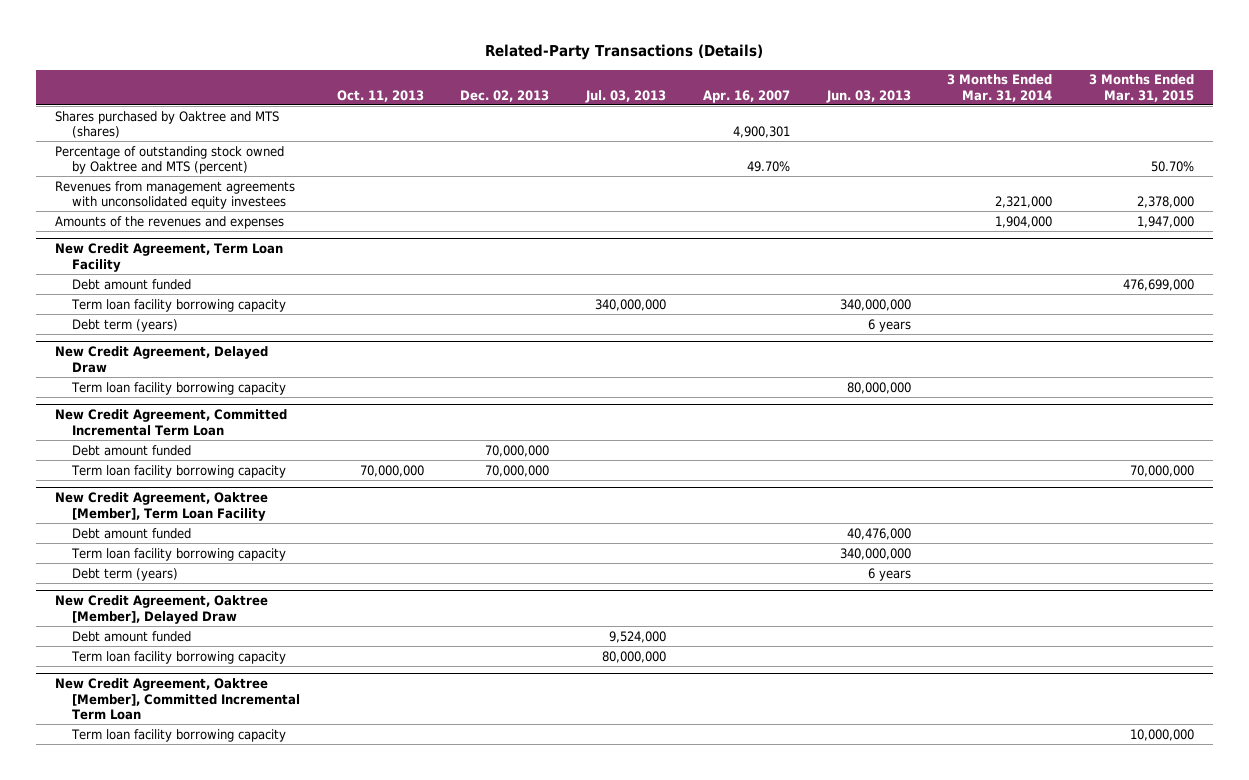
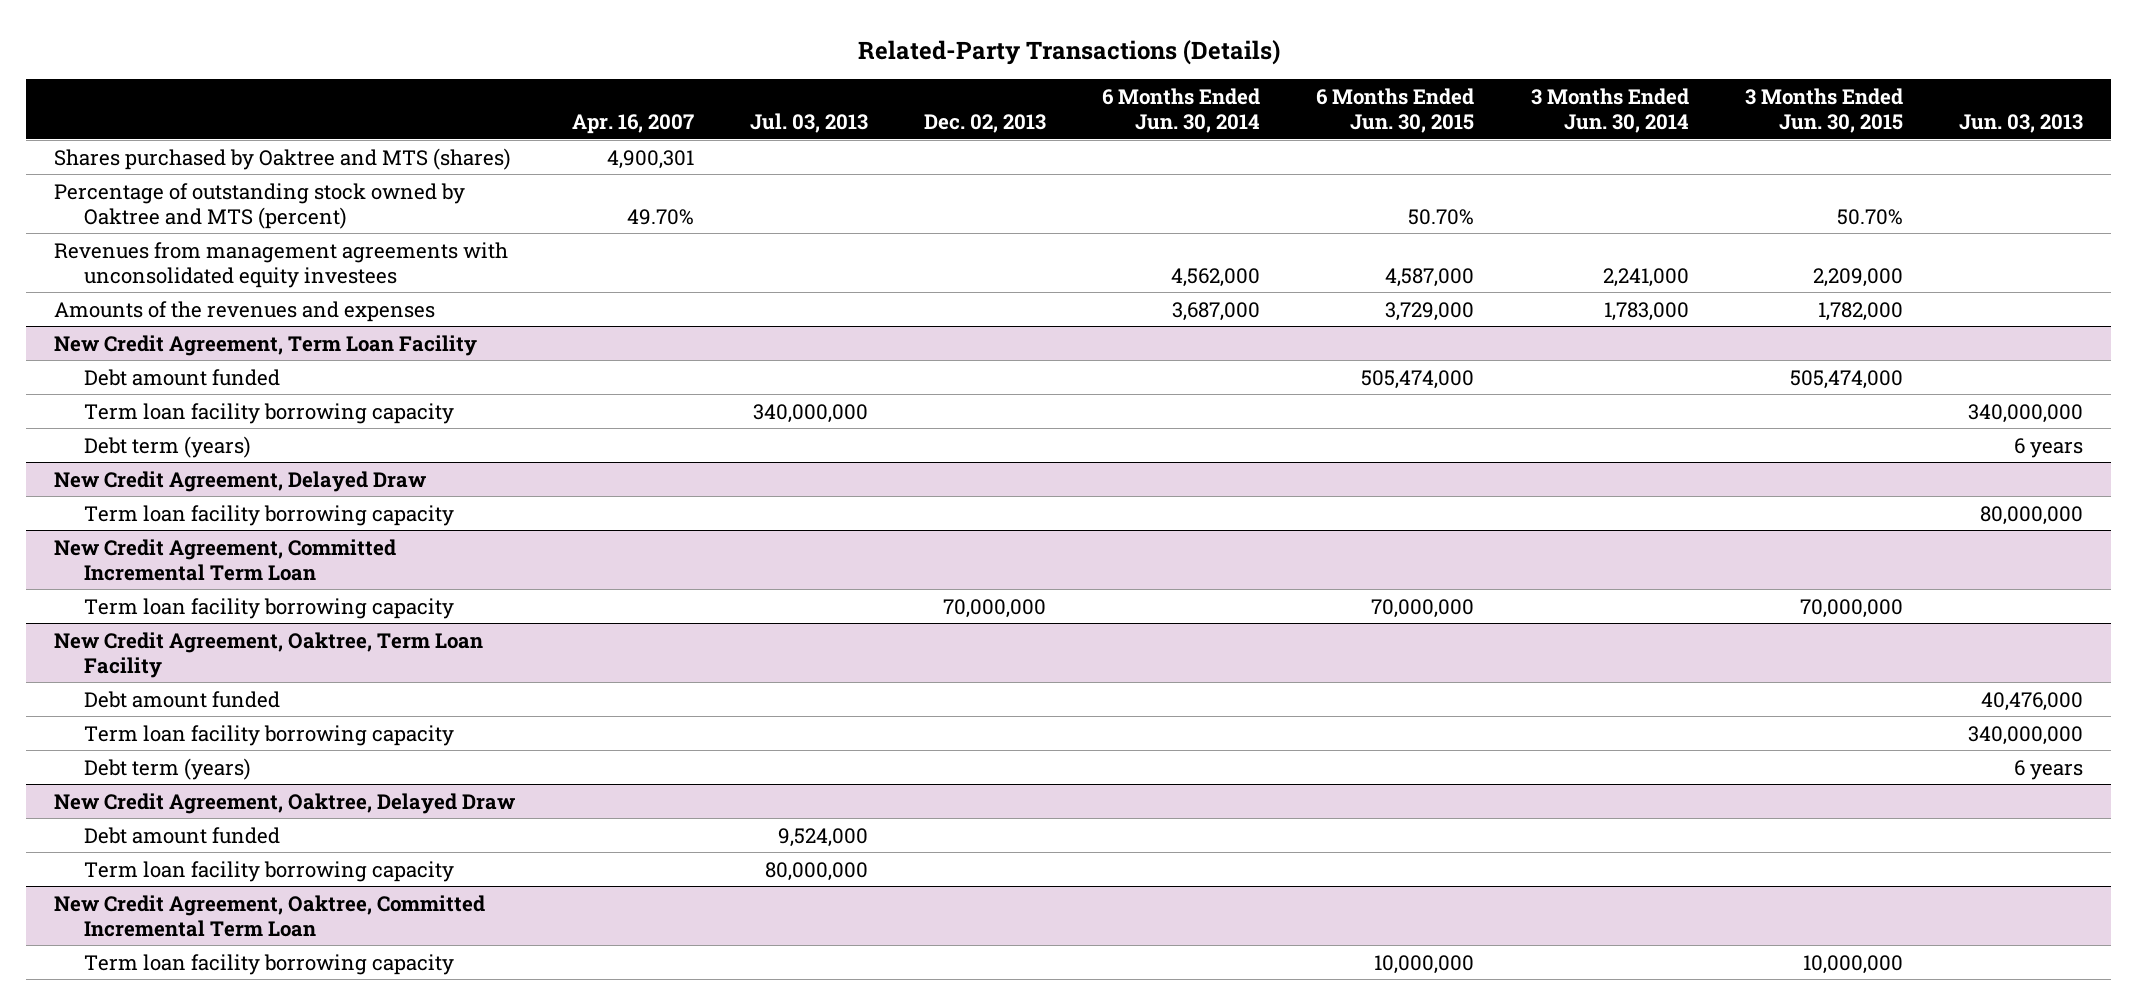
- | Oct. 11, 2013 | Dec. 02, 2013 | Jul. 03, 2013 | Apr. 16, 2007 | Jun. 03, 2013 | 3 Months Ended Mar. 31, 2014 | 3 Months Ended Mar. 31, 2015
+ | Apr. 16, 2007 | Jul. 03, 2013 | Dec. 02, 2013 | 6 Months Ended Jun. 30, 2014 | 6 Months Ended Jun. 30, 2015 | 3 Months Ended Jun. 30, 2014 | 3 Months Ended Jun. 30, 2015 | Jun. 03, 2013
@ New Credit Agreement, Committed Incremental Term Loan
- Debt amount funded | | 70,000,000 | | | | |
- New Credit Agreement, Oaktree [Member], Term Loan Facility
+ New Credit Agreement, Oaktree, Term Loan Facility
- New Credit Agreement, Oaktree [Member], Delayed Draw
+ New Credit Agreement, Oaktree, Delayed Draw
- New Credit Agreement, Oaktree [Member], Committed Incremental Term Loan
+ New Credit Agreement, Oaktree, Committed Incremental Term Loan

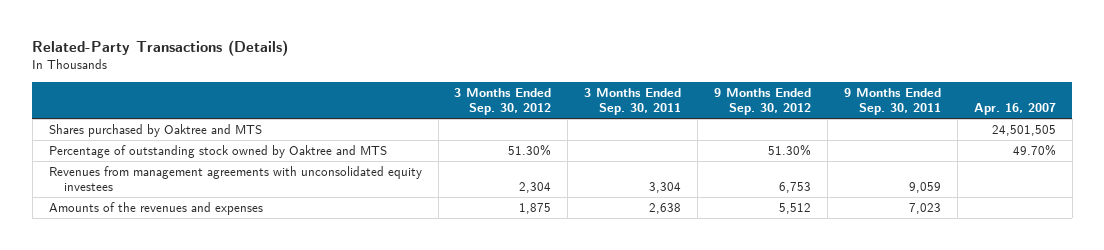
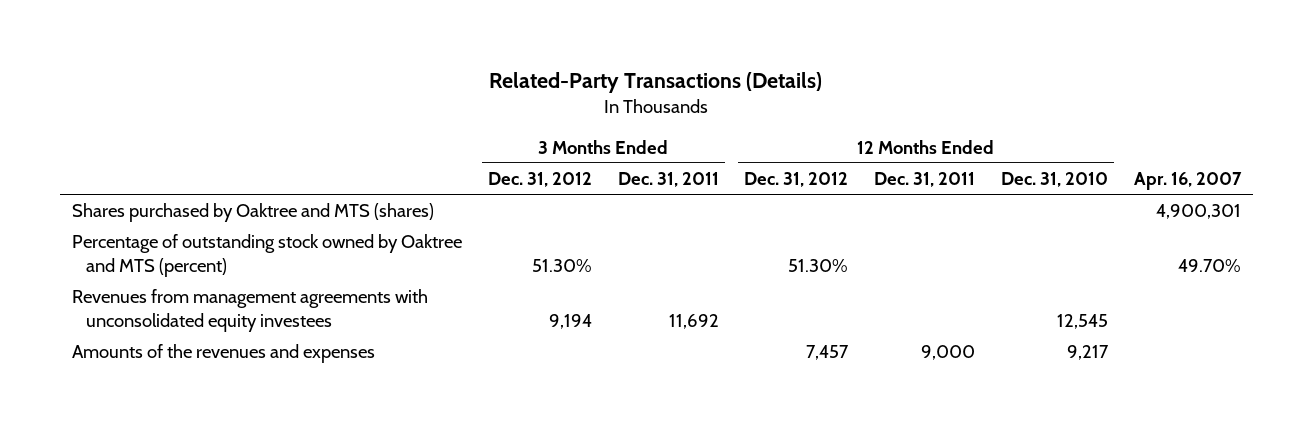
- | 3 Months Ended Sep. 30, 2012 | 3 Months Ended Sep. 30, 2011 | 9 Months Ended Sep. 30, 2012 | 9 Months Ended Sep. 30, 2011 | Apr. 16, 2007
+ | 3 Months Ended Dec. 31, 2012 | 3 Months Ended Dec. 31, 2011 | 12 Months Ended Dec. 31, 2012 | 12 Months Ended Dec. 31, 2011 | 12 Months Ended Dec. 31, 2010 | Apr. 16, 2007
- Shares purchased by Oaktree and MTS | | | | | 24,501,505
- Percentage of outstanding stock owned by Oaktree and MTS | 51.30% | | 51.30% | | 49.70%
+ Shares purchased by Oaktree and MTS (shares) | | | | | | 4,900,301
+ Percentage of outstanding stock owned by Oaktree and MTS (percent) | 51.30% | | 51.30% | | | 49.70%

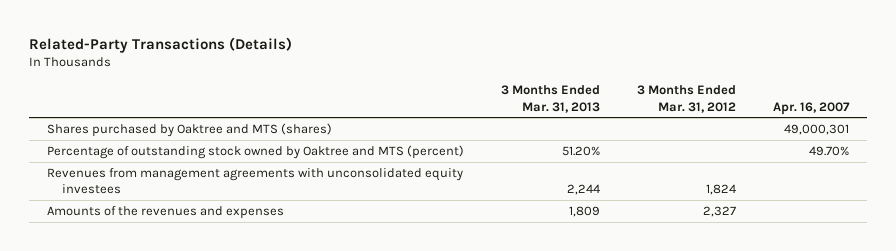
- | 3 Months Ended Dec. 31, 2012 | 3 Months Ended Dec. 31, 2011 | 12 Months Ended Dec. 31, 2012 | 12 Months Ended Dec. 31, 2011 | 12 Months Ended Dec. 31, 2010 | Apr. 16, 2007
+ | 3 Months Ended Mar. 31, 2013 | 3 Months Ended Mar. 31, 2012 | Apr. 16, 2007
- Shares purchased by Oaktree and MTS (shares) | | | | | | 4,900,301
+ Shares purchased by Oaktree and MTS (shares) | | | 49,000,301

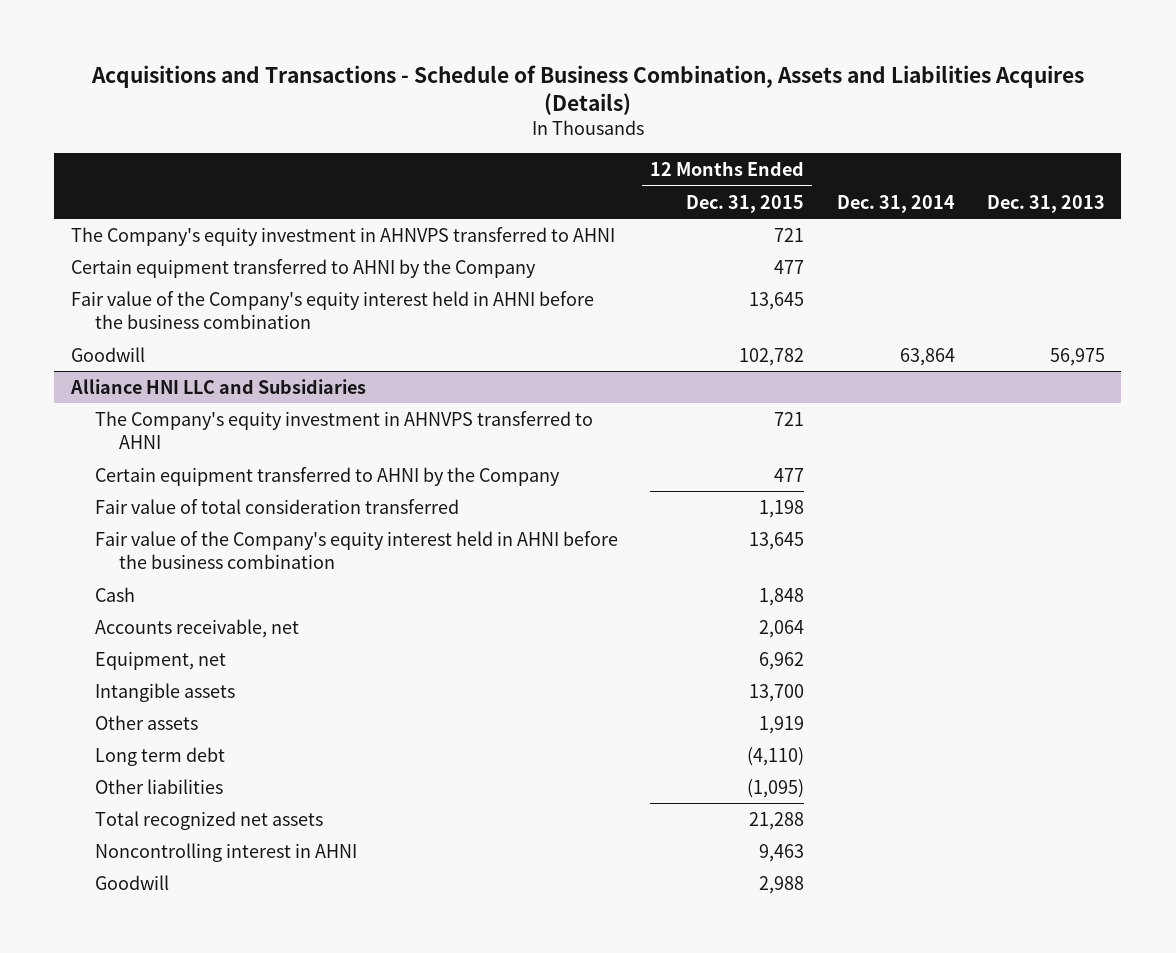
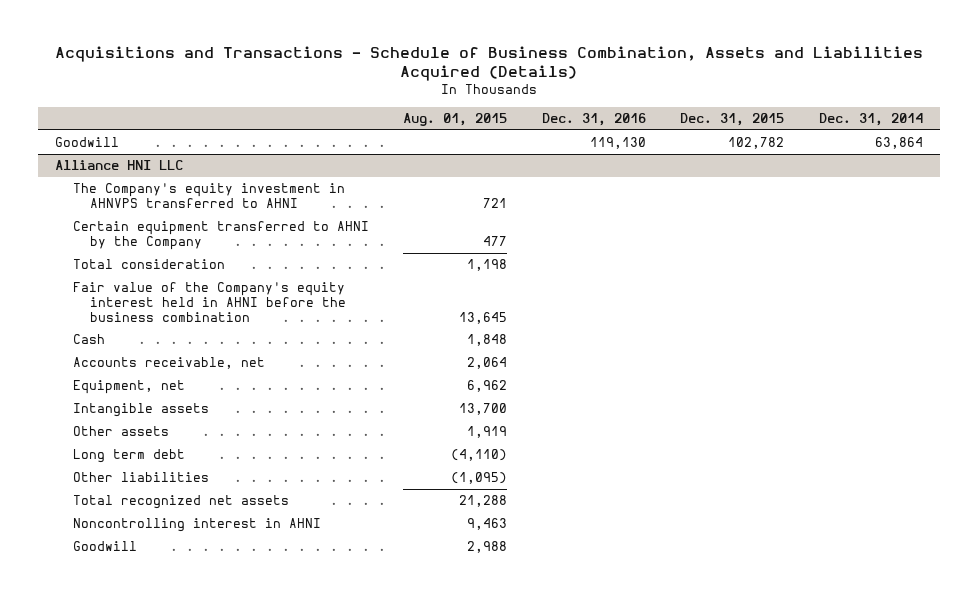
- Acquisitions and Transactions - Schedule of Business Combination, Assets and Liabilities Acquires (Details)
+ Acquisitions and Transactions - Schedule of Business Combination, Assets and Liabilities Acquired (Details)
- | 12 Months Ended Dec. 31, 2015 | Dec. 31, 2014 | Dec. 31, 2013
+ | Aug. 01, 2015 | Dec. 31, 2016 | Dec. 31, 2015 | Dec. 31, 2014
- The Company's equity investment in AHNVPS transferred to AHNI | 721 | |
- Certain equipment transferred to AHNI by the Company | 477 | |
- Fair value of the Company's equity interest held in AHNI before the business combination | 13,645 | |
- Alliance HNI LLC and Subsidiaries
+ Alliance HNI LLC
- Fair value of total consideration transferred | 1,198 | |
+ Total consideration | 1,198 | | |

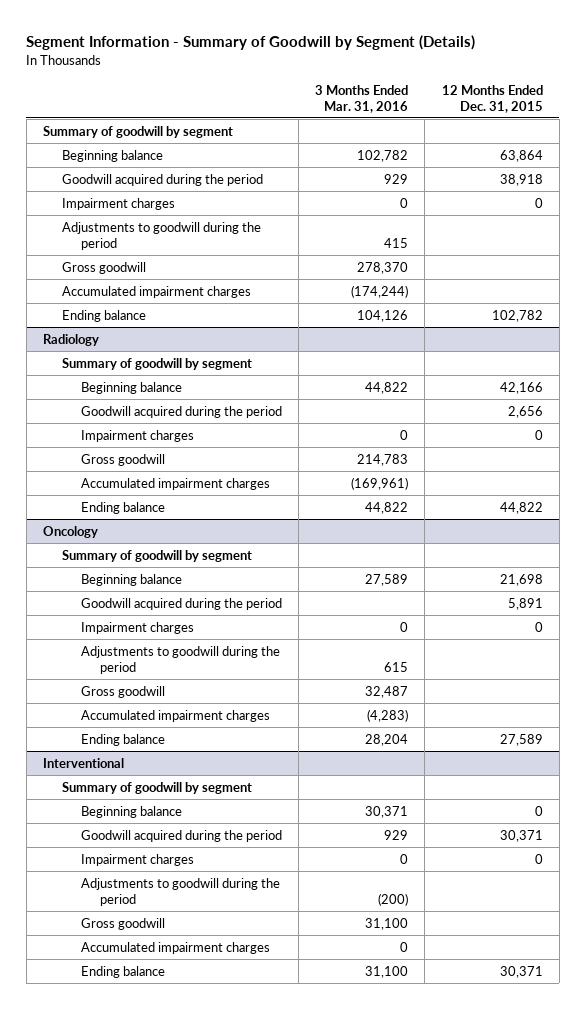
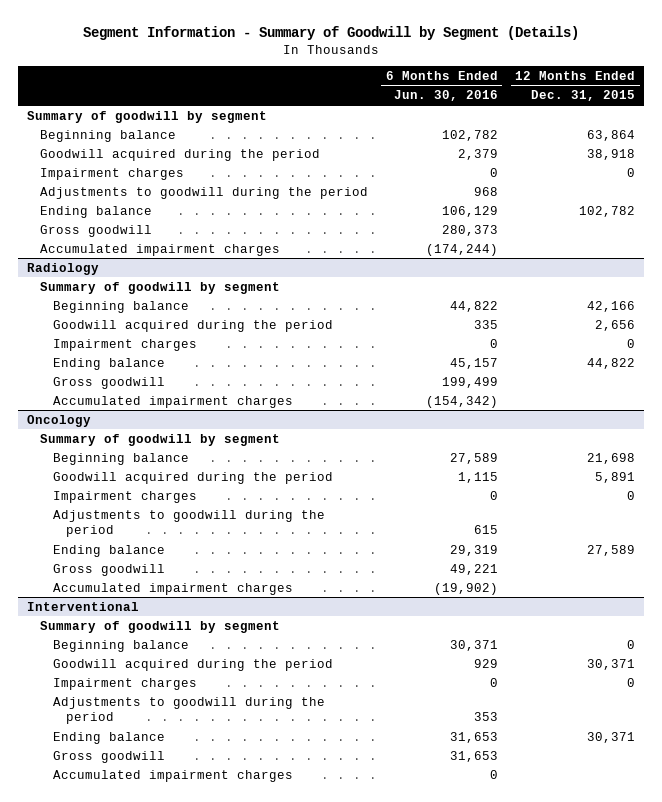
- | 3 Months Ended Mar. 31, 2016 | 12 Months Ended Dec. 31, 2015
+ | 6 Months Ended Jun. 30, 2016 | 12 Months Ended Dec. 31, 2015
moved up: Ending balance | 106,129 | 102,782
@ Radiology
moved up: Ending balance | 45,157 | 44,822
@ Oncology
moved up: Ending balance | 29,319 | 27,589
@ Interventional
moved up: Ending balance | 31,653 | 30,371

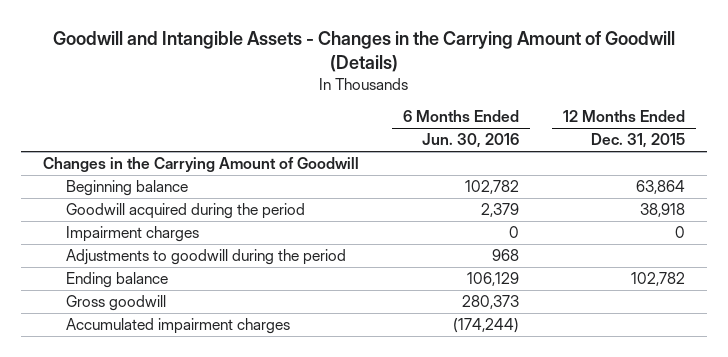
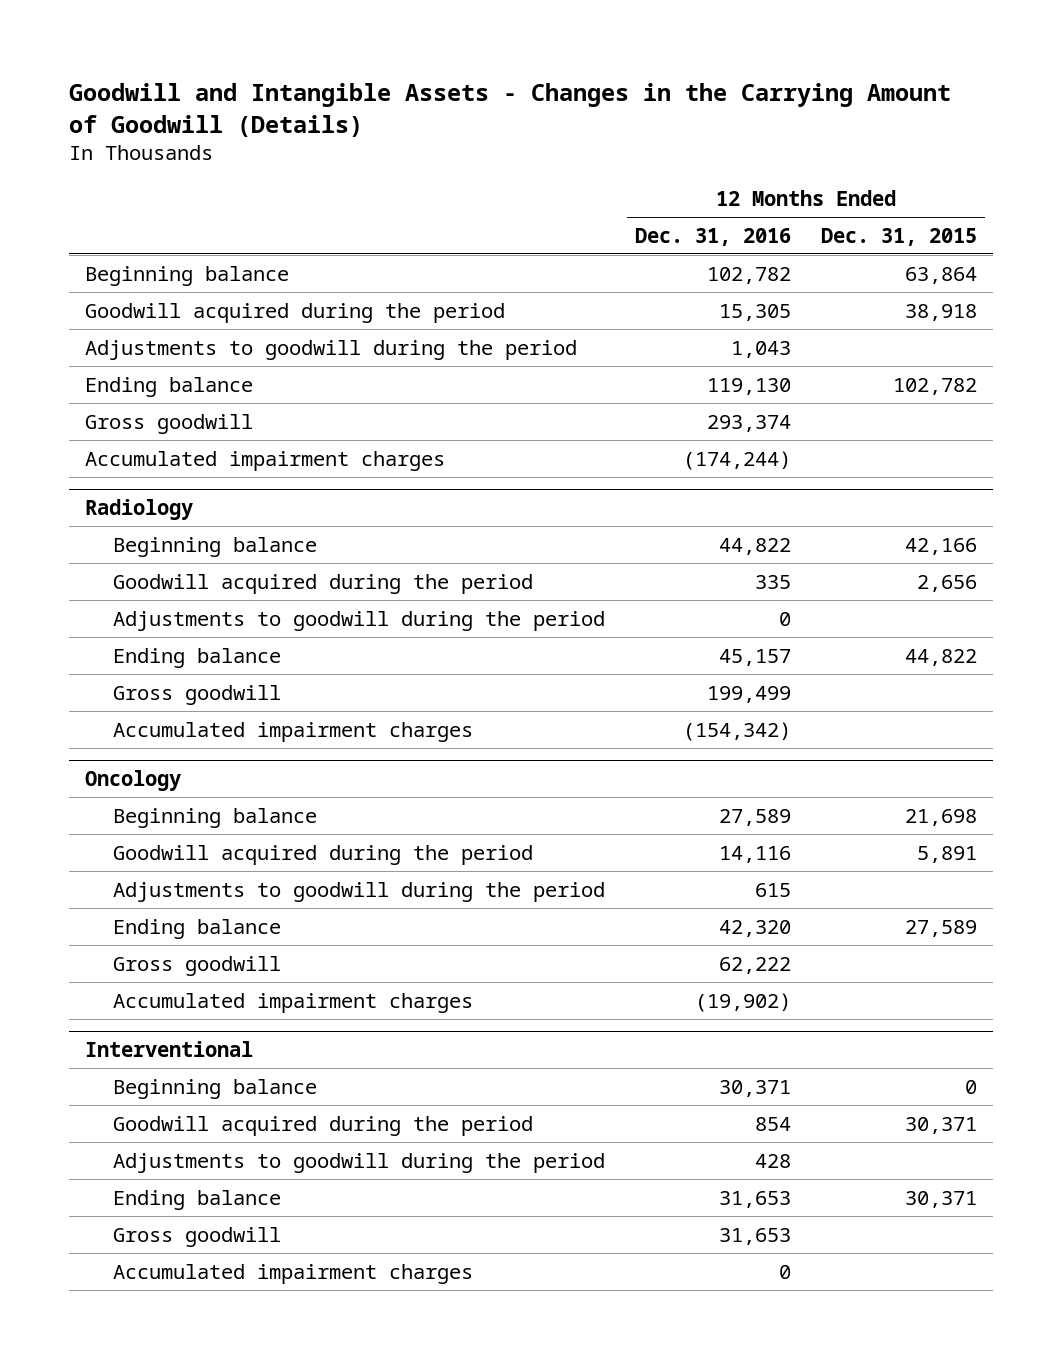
- | 6 Months Ended Jun. 30, 2016 | 12 Months Ended Dec. 31, 2015
+ | 12 Months Ended Dec. 31, 2016 | 12 Months Ended Dec. 31, 2015
- Changes in the Carrying Amount of Goodwill
- Impairment charges | 0 | 0
+ Radiology
+ Beginning balance | 44,822 | 42,166
+ Goodwill acquired during the period | 335 | 2,656
+ Adjustments to goodwill during the period | 0 |
+ Ending balance | 45,157 | 44,822
+ Gross goodwill | 199,499 |
+ Accumulated impairment charges | (154,342) |
+ Oncology
+ Beginning balance | 27,589 | 21,698
+ Goodwill acquired during the period | 14,116 | 5,891
+ Adjustments to goodwill during the period | 615 |
+ Ending balance | 42,320 | 27,589
+ Gross goodwill | 62,222 |
+ Accumulated impairment charges | (19,902) |
+ Interventional
+ Beginning balance | 30,371 | 0
+ Goodwill acquired during the period | 854 | 30,371
+ Adjustments to goodwill during the period | 428 |
+ Ending balance | 31,653 | 30,371
+ Gross goodwill | 31,653 |
+ Accumulated impairment charges | 0 |

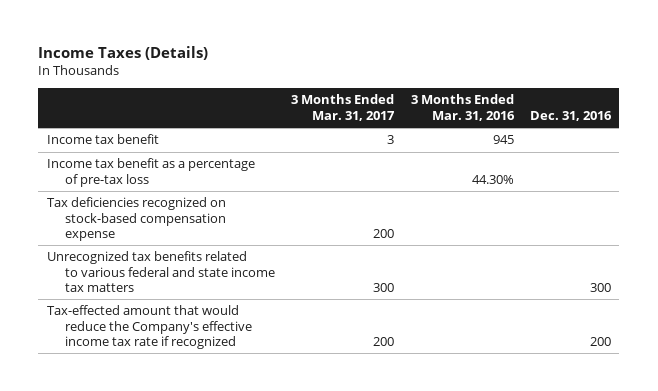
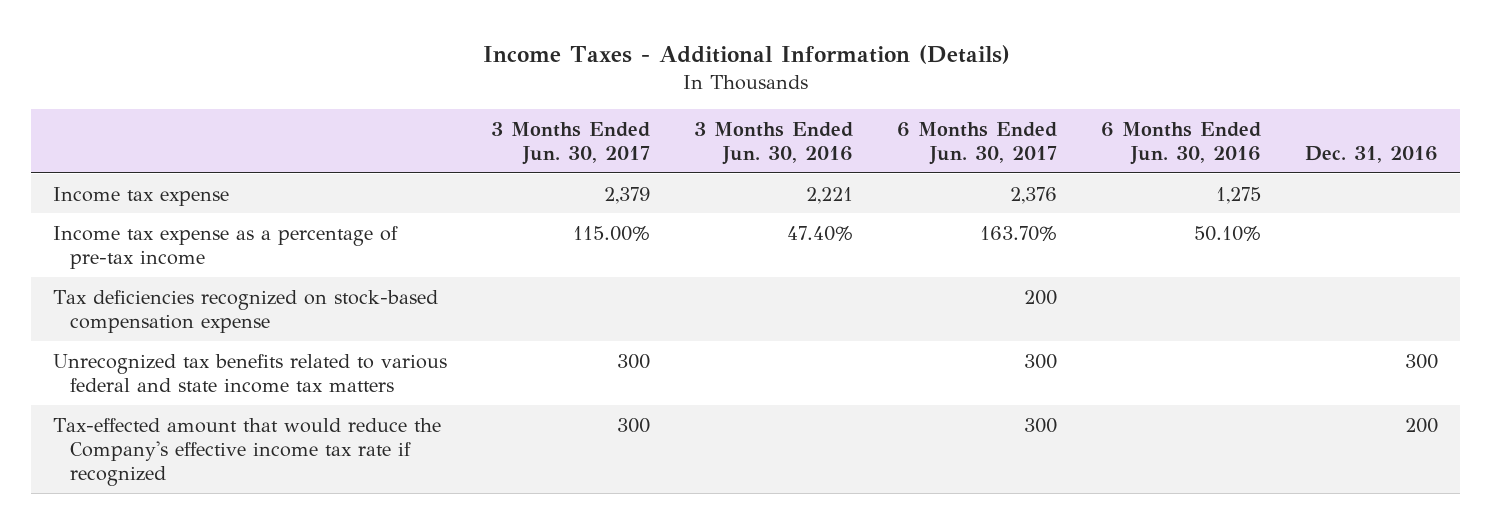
- Income Taxes (Details)
+ Income Taxes - Additional Information (Details)
- | 3 Months Ended Mar. 31, 2017 | 3 Months Ended Mar. 31, 2016 | Dec. 31, 2016
+ | 3 Months Ended Jun. 30, 2017 | 3 Months Ended Jun. 30, 2016 | 6 Months Ended Jun. 30, 2017 | 6 Months Ended Jun. 30, 2016 | Dec. 31, 2016
- Income tax benefit | 3 | 945 |
- Income tax benefit as a percentage of pre-tax loss | | 44.30% |
+ Income tax expense | 2,379 | 2,221 | 2,376 | 1,275 |
+ Income tax expense as a percentage of pre-tax income | 115.00% | 47.40% | 163.70% | 50.10% |

